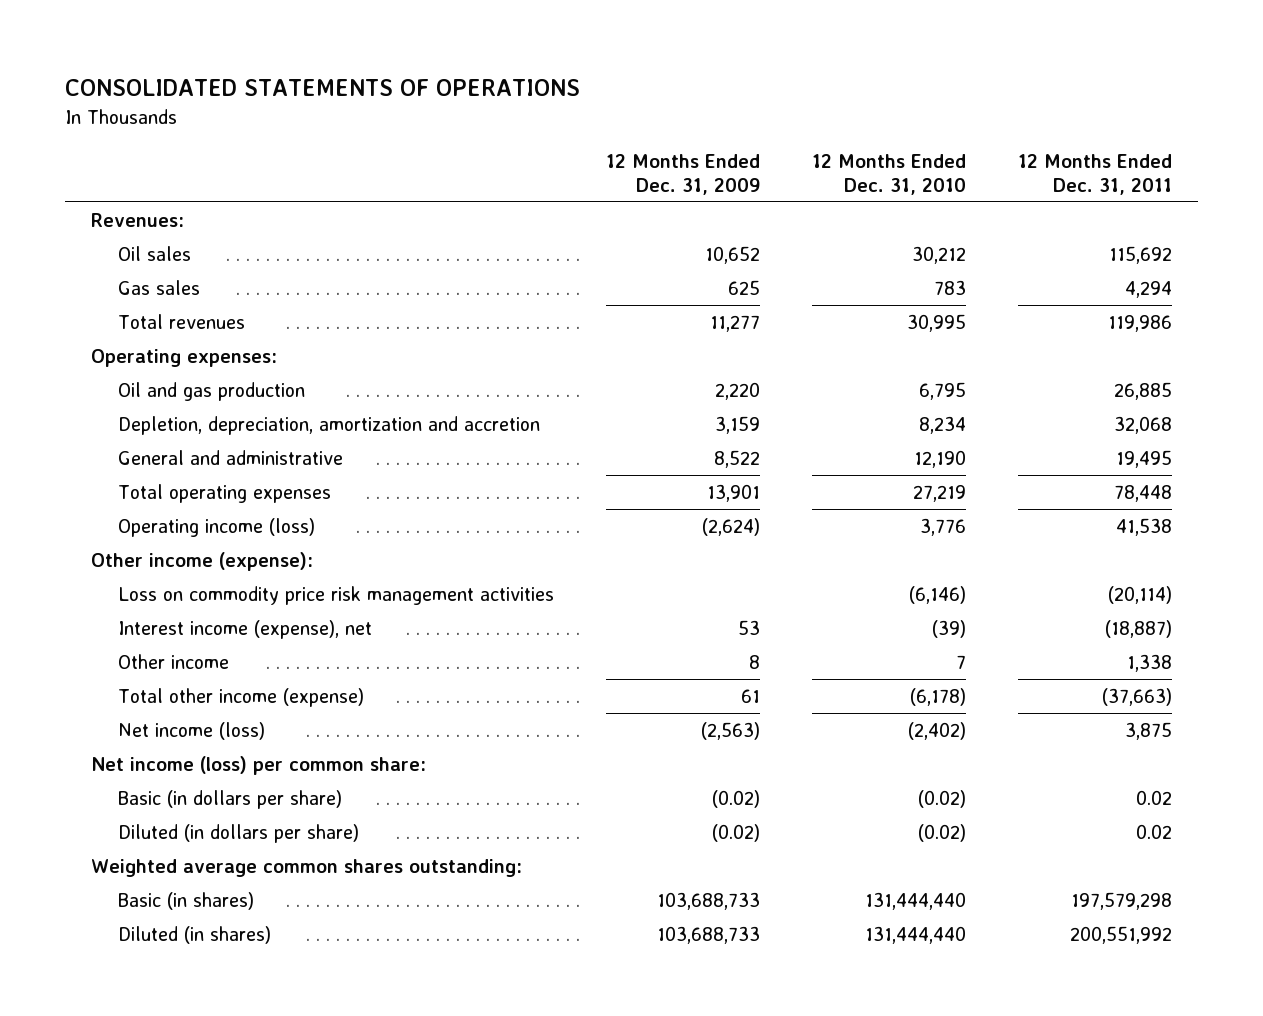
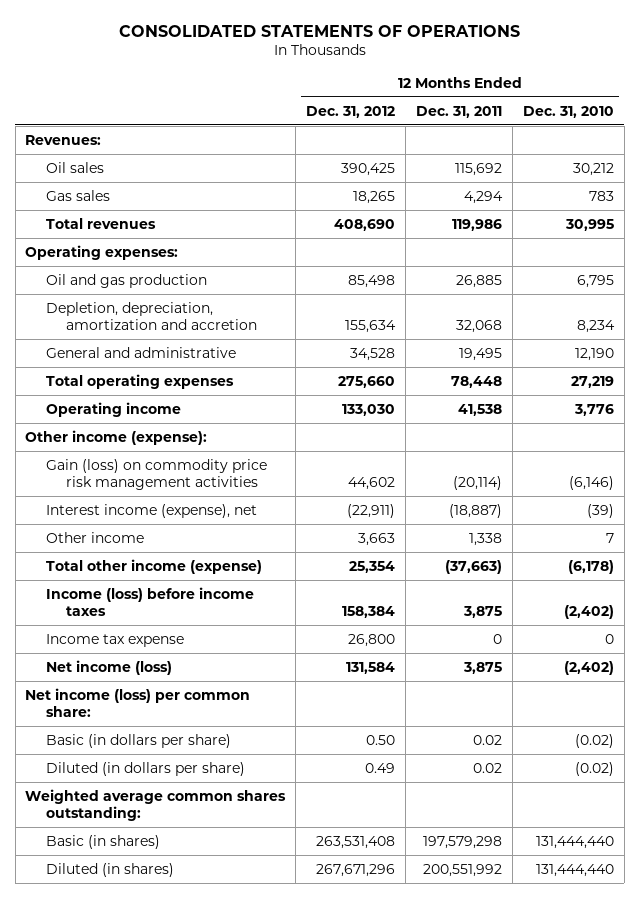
- | 12 Months Ended Dec. 31, 2009 | 12 Months Ended Dec. 31, 2010 | 12 Months Ended Dec. 31, 2011
+ | 12 Months Ended Dec. 31, 2012 | 12 Months Ended Dec. 31, 2011 | 12 Months Ended Dec. 31, 2010
- Operating income (loss) | (2,624) | 3,776 | 41,538
+ Operating income | 133,030 | 41,538 | 3,776
- Loss on commodity price risk management activities | | (6,146) | (20,114)
+ Gain (loss) on commodity price risk management activities | 44,602 | (20,114) | (6,146)
+ Income (loss) before income taxes | 158,384 | 3,875 | (2,402)
+ Income tax expense | 26,800 | 0 | 0

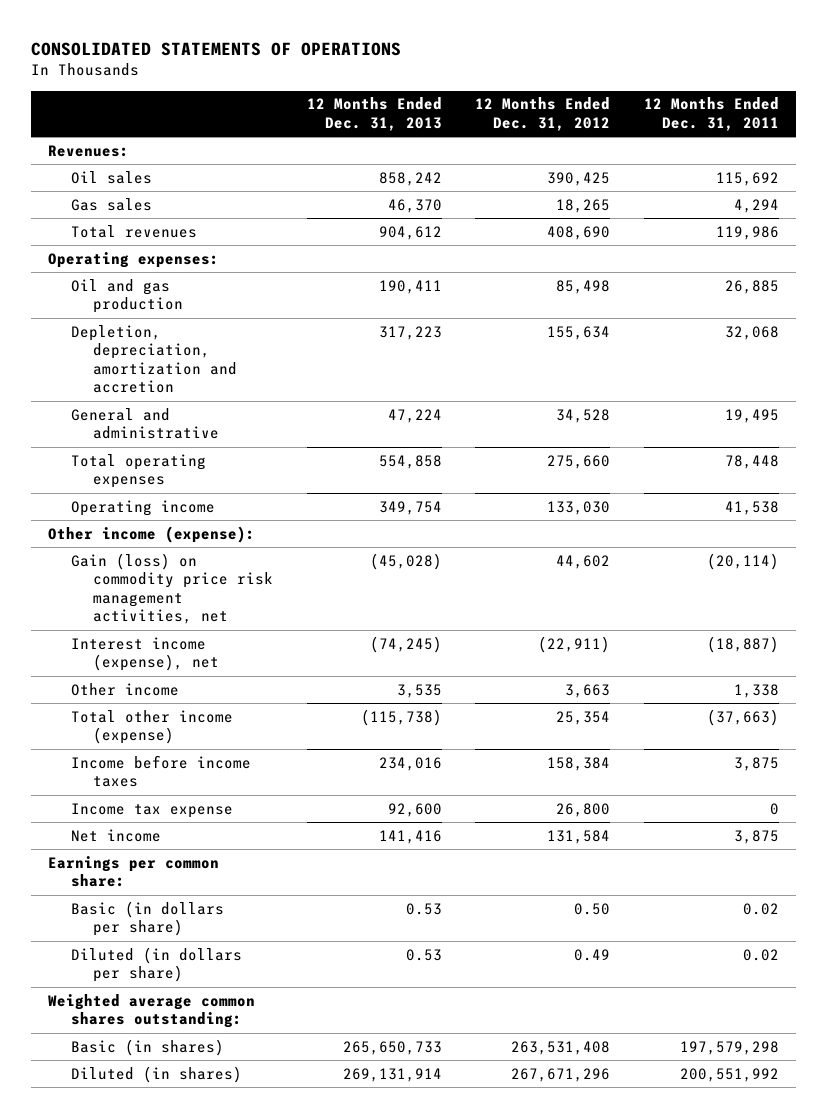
- | 12 Months Ended Dec. 31, 2012 | 12 Months Ended Dec. 31, 2011 | 12 Months Ended Dec. 31, 2010
+ | 12 Months Ended Dec. 31, 2013 | 12 Months Ended Dec. 31, 2012 | 12 Months Ended Dec. 31, 2011
- Gain (loss) on commodity price risk management activities | 44,602 | (20,114) | (6,146)
+ Gain (loss) on commodity price risk management activities, net | (45,028) | 44,602 | (20,114)
- Income (loss) before income taxes | 158,384 | 3,875 | (2,402)
+ Income before income taxes | 234,016 | 158,384 | 3,875
- Net income (loss) | 131,584 | 3,875 | (2,402)
- Net income (loss) per common share:
+ Net income | 141,416 | 131,584 | 3,875
+ Earnings per common share:

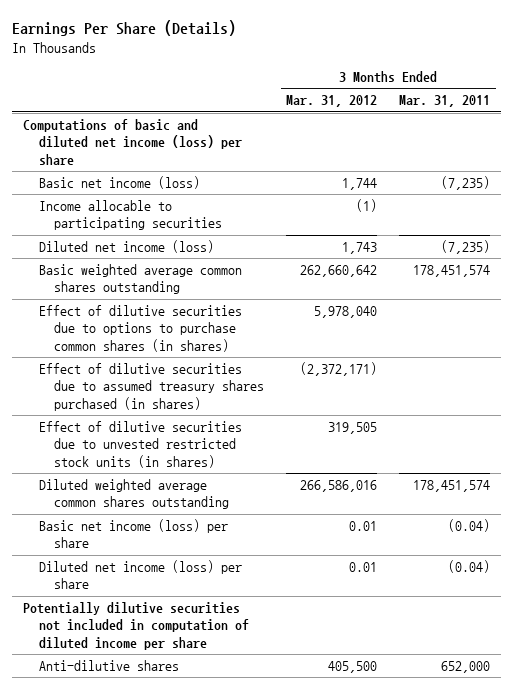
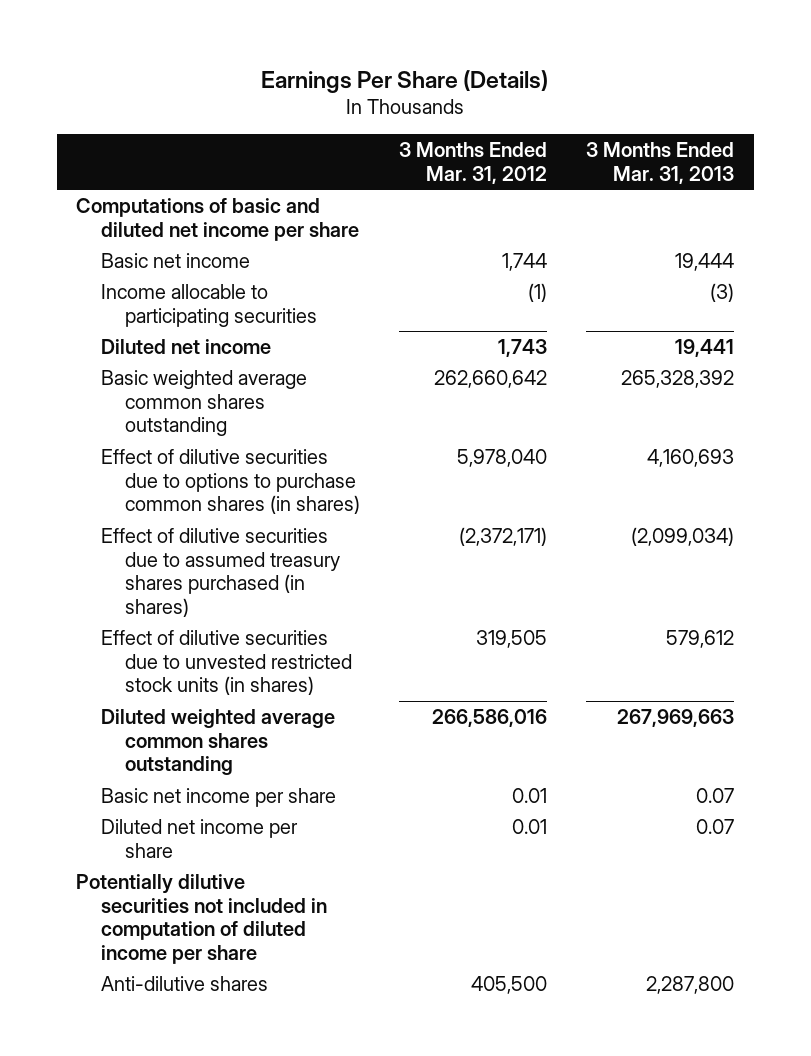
- | 3 Months Ended Mar. 31, 2012 | 3 Months Ended Mar. 31, 2011
+ | 3 Months Ended Mar. 31, 2012 | 3 Months Ended Mar. 31, 2013
- Computations of basic and diluted net income (loss) per share
- Basic net income (loss) | 1,744 | (7,235)
+ Computations of basic and diluted net income per share
+ Basic net income | 1,744 | 19,444
- Diluted net income (loss) | 1,743 | (7,235)
+ Diluted net income | 1,743 | 19,441
- Basic net income (loss) per share | 0.01 | (0.04)
- Diluted net income (loss) per share | 0.01 | (0.04)
+ Basic net income per share | 0.01 | 0.07
+ Diluted net income per share | 0.01 | 0.07

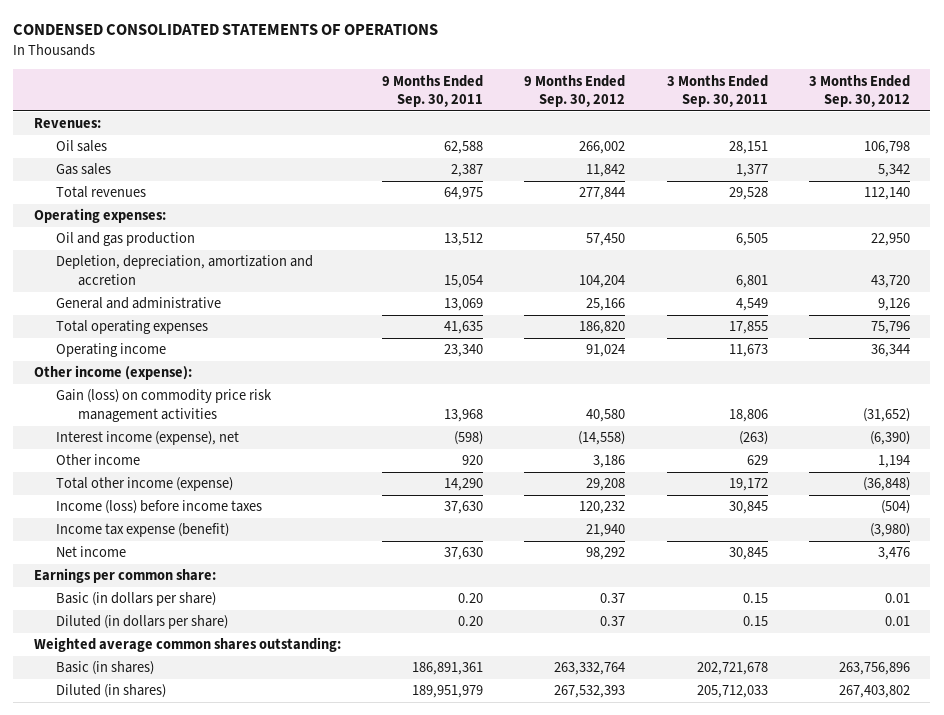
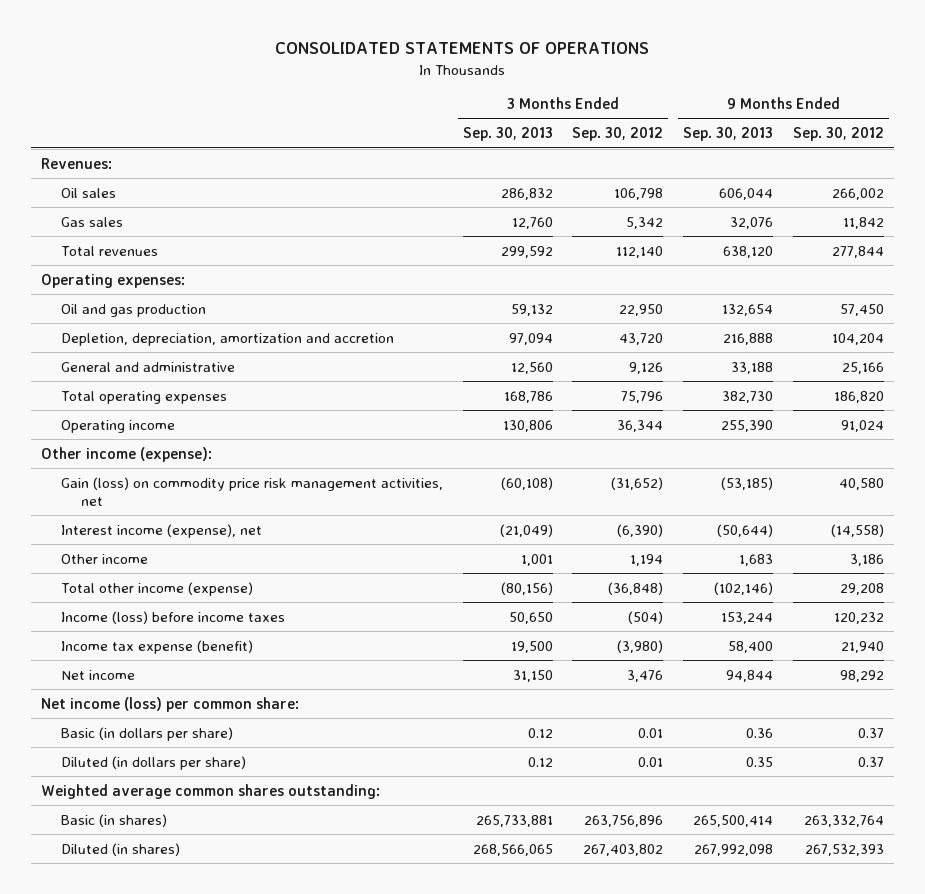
- CONDENSED CONSOLIDATED STATEMENTS OF OPERATIONS
+ CONSOLIDATED STATEMENTS OF OPERATIONS
- | 9 Months Ended Sep. 30, 2011 | 9 Months Ended Sep. 30, 2012 | 3 Months Ended Sep. 30, 2011 | 3 Months Ended Sep. 30, 2012
+ | 3 Months Ended Sep. 30, 2013 | 3 Months Ended Sep. 30, 2012 | 9 Months Ended Sep. 30, 2013 | 9 Months Ended Sep. 30, 2012
- Gain (loss) on commodity price risk management activities | 13,968 | 40,580 | 18,806 | (31,652)
+ Gain (loss) on commodity price risk management activities, net | (60,108) | (31,652) | (53,185) | 40,580
- Earnings per common share:
+ Net income (loss) per common share:

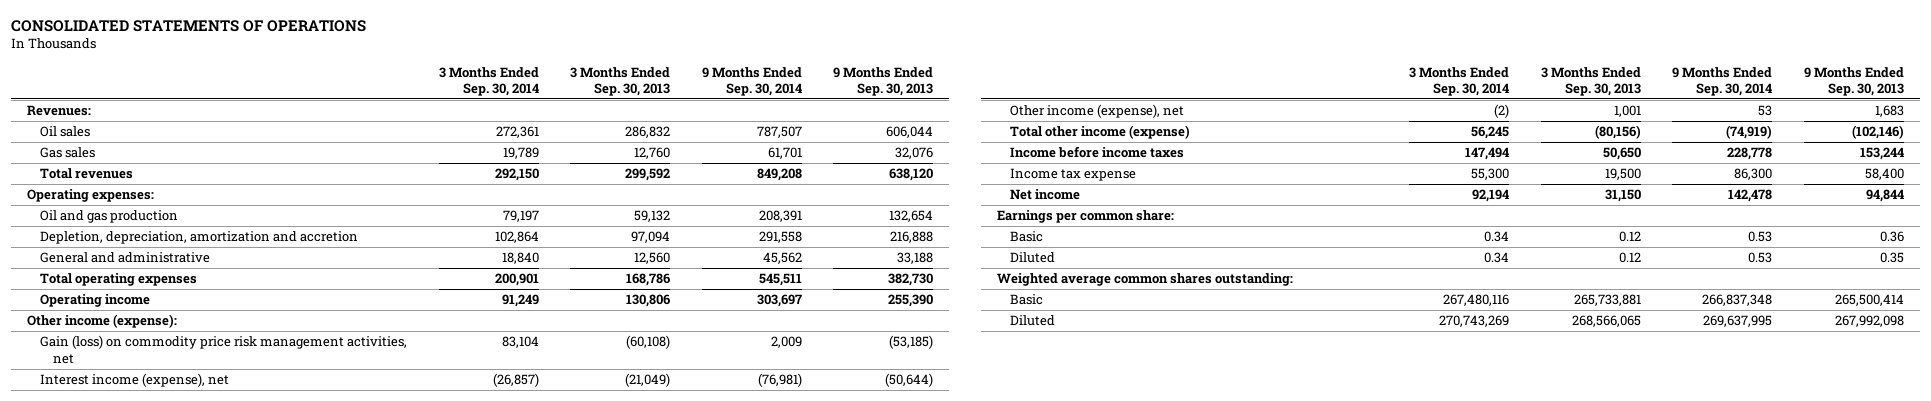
- | 3 Months Ended Sep. 30, 2013 | 3 Months Ended Sep. 30, 2012 | 9 Months Ended Sep. 30, 2013 | 9 Months Ended Sep. 30, 2012
+ | 3 Months Ended Sep. 30, 2014 | 3 Months Ended Sep. 30, 2013 | 9 Months Ended Sep. 30, 2014 | 9 Months Ended Sep. 30, 2013
- Other income | 1,001 | 1,194 | 1,683 | 3,186
+ Other income (expense), net | (2) | 1,001 | 53 | 1,683
- Income (loss) before income taxes | 50,650 | (504) | 153,244 | 120,232
- Income tax expense (benefit) | 19,500 | (3,980) | 58,400 | 21,940
+ Income before income taxes | 147,494 | 50,650 | 228,778 | 153,244
+ Income tax expense | 55,300 | 19,500 | 86,300 | 58,400
- Net income (loss) per common share:
- Basic (in dollars per share) | 0.12 | 0.01 | 0.36 | 0.37
- Diluted (in dollars per share) | 0.12 | 0.01 | 0.35 | 0.37
+ Earnings per common share:
+ Basic | 0.34 | 0.12 | 0.53 | 0.36
+ Diluted | 0.34 | 0.12 | 0.53 | 0.35
- Basic (in shares) | 265,733,881 | 263,756,896 | 265,500,414 | 263,332,764
- Diluted (in shares) | 268,566,065 | 267,403,802 | 267,992,098 | 267,532,393
+ Basic | 267,480,116 | 265,733,881 | 266,837,348 | 265,500,414
+ Diluted | 270,743,269 | 268,566,065 | 269,637,995 | 267,992,098

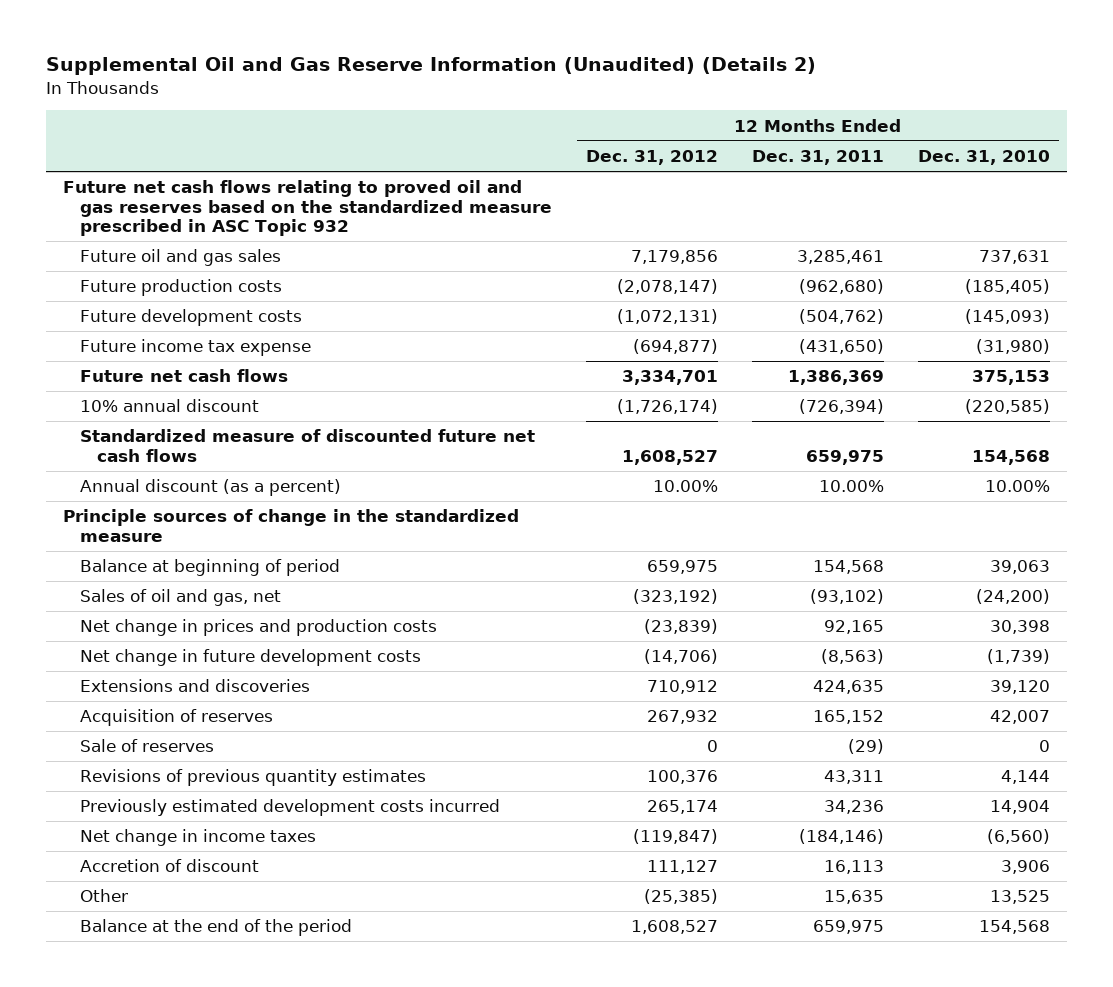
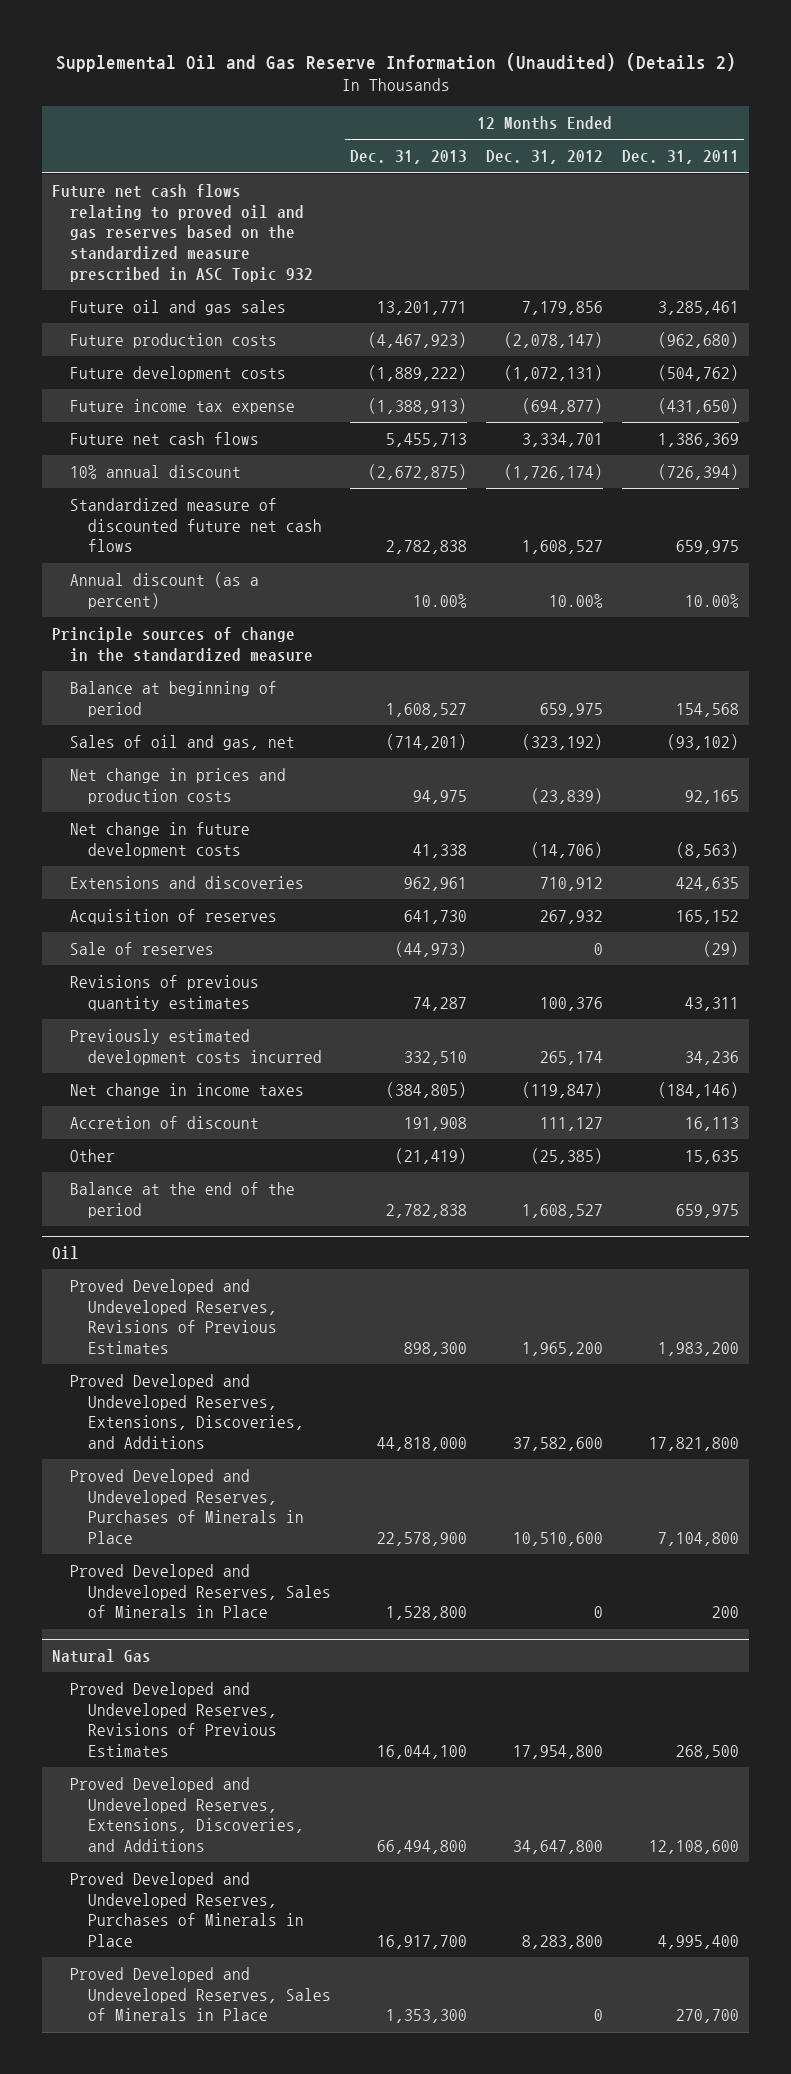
- | 12 Months Ended Dec. 31, 2012 | 12 Months Ended Dec. 31, 2011 | 12 Months Ended Dec. 31, 2010
+ | 12 Months Ended Dec. 31, 2013 | 12 Months Ended Dec. 31, 2012 | 12 Months Ended Dec. 31, 2011
+ Oil
+ Proved Developed and Undeveloped Reserves, Revisions of Previous Estimates | 898,300 | 1,965,200 | 1,983,200
+ Proved Developed and Undeveloped Reserves, Extensions, Discoveries, and Additions | 44,818,000 | 37,582,600 | 17,821,800
+ Proved Developed and Undeveloped Reserves, Purchases of Minerals in Place | 22,578,900 | 10,510,600 | 7,104,800
+ Proved Developed and Undeveloped Reserves, Sales of Minerals in Place | 1,528,800 | 0 | 200
+ Natural Gas
+ Proved Developed and Undeveloped Reserves, Revisions of Previous Estimates | 16,044,100 | 17,954,800 | 268,500
+ Proved Developed and Undeveloped Reserves, Extensions, Discoveries, and Additions | 66,494,800 | 34,647,800 | 12,108,600
+ Proved Developed and Undeveloped Reserves, Purchases of Minerals in Place | 16,917,700 | 8,283,800 | 4,995,400
+ Proved Developed and Undeveloped Reserves, Sales of Minerals in Place | 1,353,300 | 0 | 270,700

